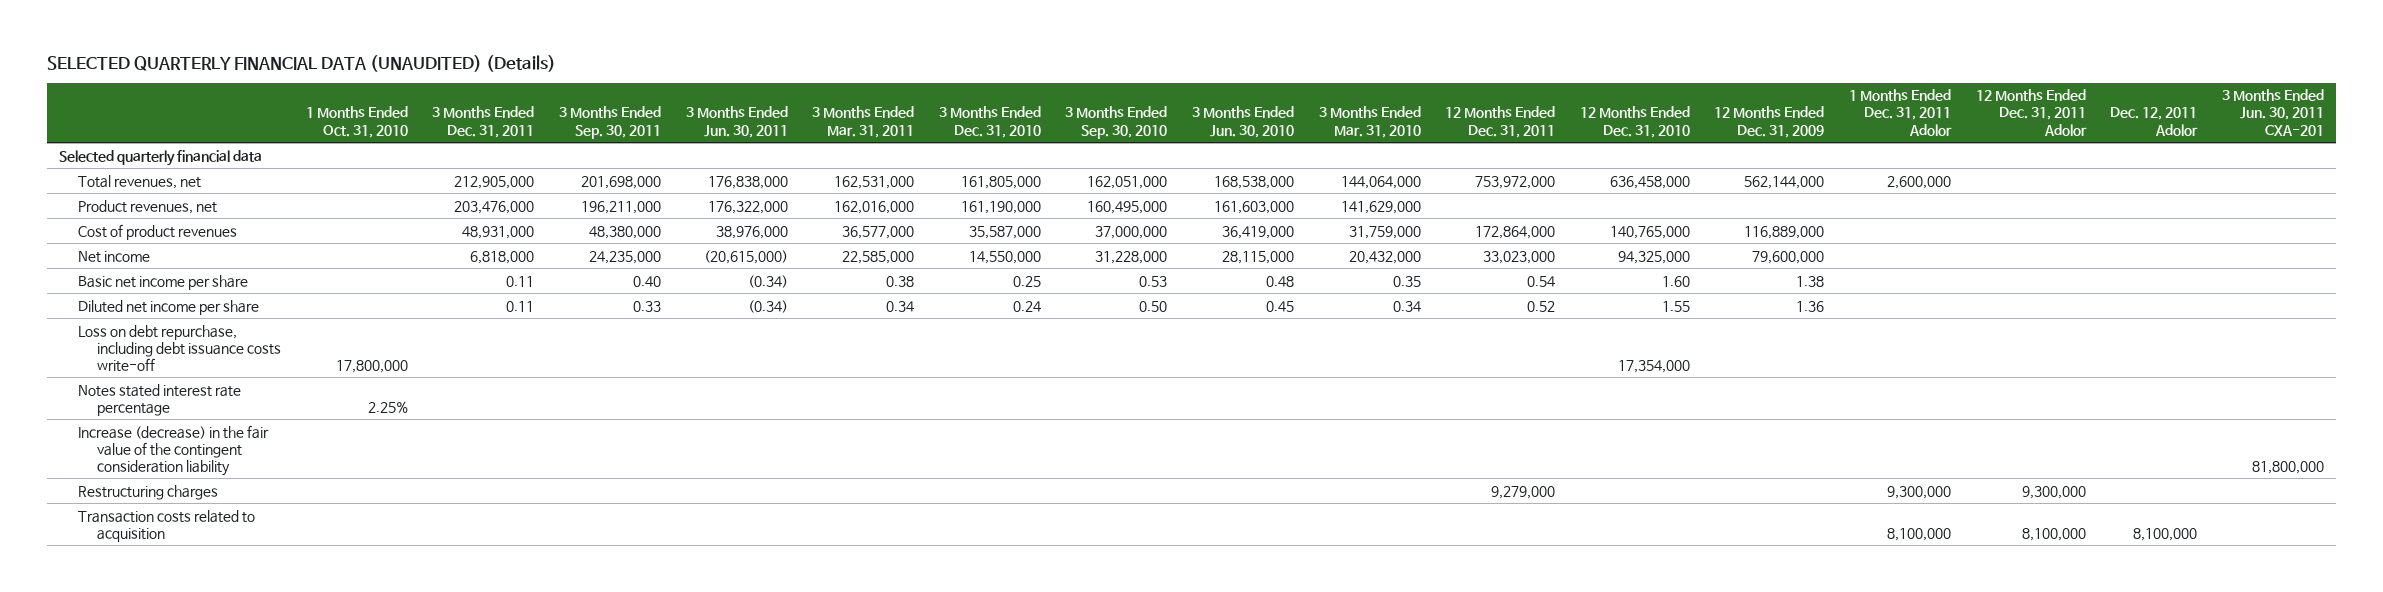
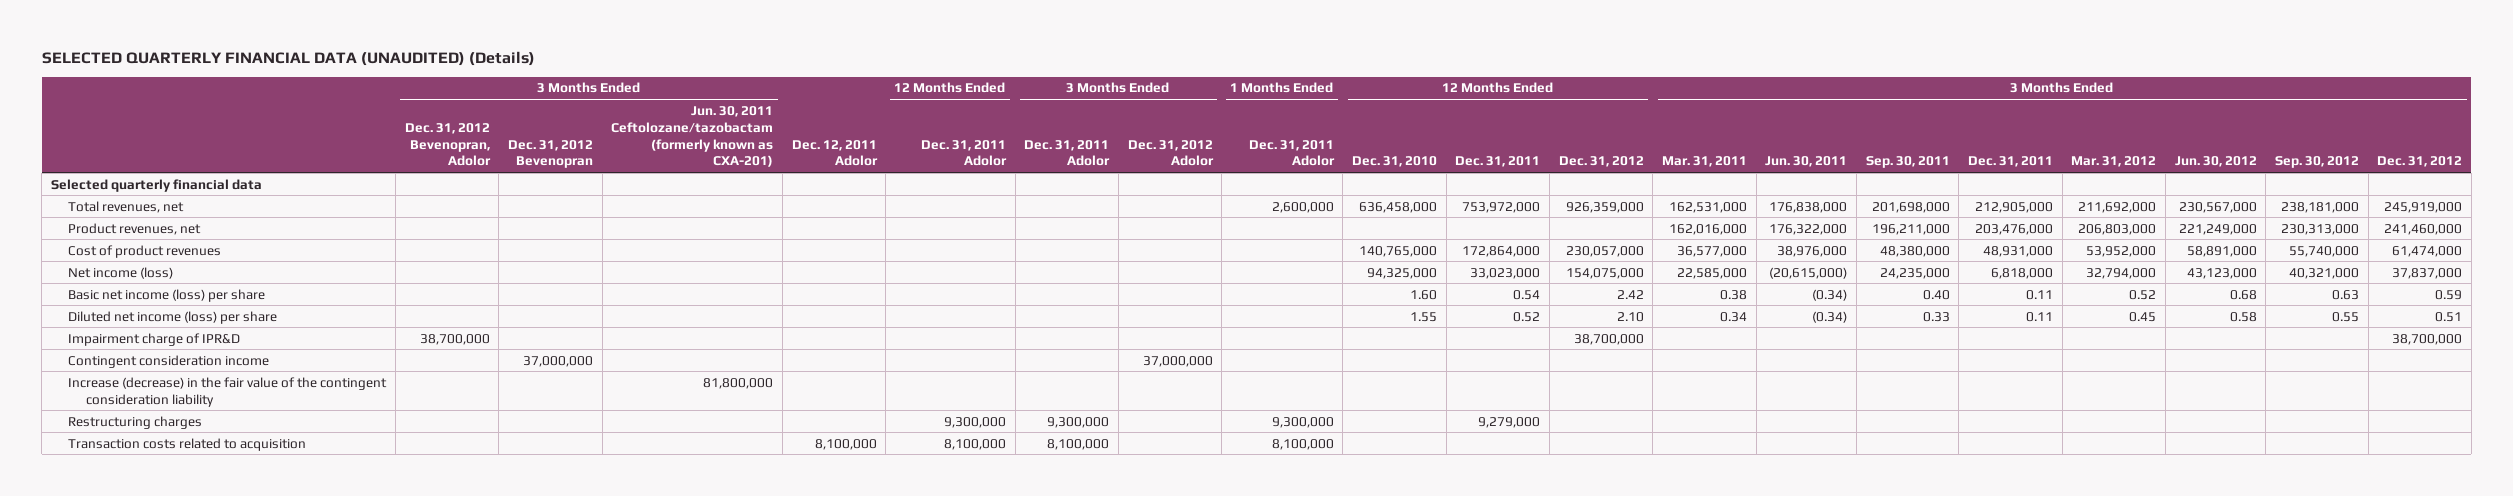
- | 1 Months Ended Oct. 31, 2010 | 3 Months Ended Dec. 31, 2011 | 3 Months Ended Sep. 30, 2011 | 3 Months Ended Jun. 30, 2011 | 3 Months Ended Mar. 31, 2011 | 3 Months Ended Dec. 31, 2010 | 3 Months Ended Sep. 30, 2010 | 3 Months Ended Jun. 30, 2010 | 3 Months Ended Mar. 31, 2010 | 12 Months Ended Dec. 31, 2011 | 12 Months Ended Dec. 31, 2010 | 12 Months Ended Dec. 31, 2009 | 1 Months Ended Dec. 31, 2011 Adolor | 12 Months Ended Dec. 31, 2011 Adolor | Dec. 12, 2011 Adolor | 3 Months Ended Jun. 30, 2011 CXA-201
+ | 3 Months Ended Dec. 31, 2012 Bevenopran, Adolor | 3 Months Ended Dec. 31, 2012 Bevenopran | 3 Months Ended Jun. 30, 2011 Ceftolozane/tazobactam (formerly known as CXA-201) | Dec. 12, 2011 Adolor | 12 Months Ended Dec. 31, 2011 Adolor | 3 Months Ended Dec. 31, 2011 Adolor | 3 Months Ended Dec. 31, 2012 Adolor | 1 Months Ended Dec. 31, 2011 Adolor | 12 Months Ended Dec. 31, 2010 | 12 Months Ended Dec. 31, 2011 | 12 Months Ended Dec. 31, 2012 | 3 Months Ended Mar. 31, 2011 | 3 Months Ended Jun. 30, 2011 | 3 Months Ended Sep. 30, 2011 | 3 Months Ended Dec. 31, 2011 | 3 Months Ended Mar. 31, 2012 | 3 Months Ended Jun. 30, 2012 | 3 Months Ended Sep. 30, 2012 | 3 Months Ended Dec. 31, 2012
- Net income | | 6,818,000 | 24,235,000 | (20,615,000) | 22,585,000 | 14,550,000 | 31,228,000 | 28,115,000 | 20,432,000 | 33,023,000 | 94,325,000 | 79,600,000 | | | |
- Basic net income per share | | 0.11 | 0.40 | (0.34) | 0.38 | 0.25 | 0.53 | 0.48 | 0.35 | 0.54 | 1.60 | 1.38 | | | |
- Diluted net income per share | | 0.11 | 0.33 | (0.34) | 0.34 | 0.24 | 0.50 | 0.45 | 0.34 | 0.52 | 1.55 | 1.36 | | | |
- Loss on debt repurchase, including debt issuance costs write-off | 17,800,000 | | | | | | | | | | 17,354,000 | | | | |
- Notes stated interest rate percentage | 2.25% | | | | | | | | | | | | | | |
+ Net income (loss) | | | | | | | | | 94,325,000 | 33,023,000 | 154,075,000 | 22,585,000 | (20,615,000) | 24,235,000 | 6,818,000 | 32,794,000 | 43,123,000 | 40,321,000 | 37,837,000
+ Basic net income (loss) per share | | | | | | | | | 1.60 | 0.54 | 2.42 | 0.38 | (0.34) | 0.40 | 0.11 | 0.52 | 0.68 | 0.63 | 0.59
+ Diluted net income (loss) per share | | | | | | | | | 1.55 | 0.52 | 2.10 | 0.34 | (0.34) | 0.33 | 0.11 | 0.45 | 0.58 | 0.55 | 0.51
+ Impairment charge of IPR&D | 38,700,000 | | | | | | | | | | 38,700,000 | | | | | | | | 38,700,000
+ Contingent consideration income | | 37,000,000 | | | | | 37,000,000 | | | | | | | | | | | |

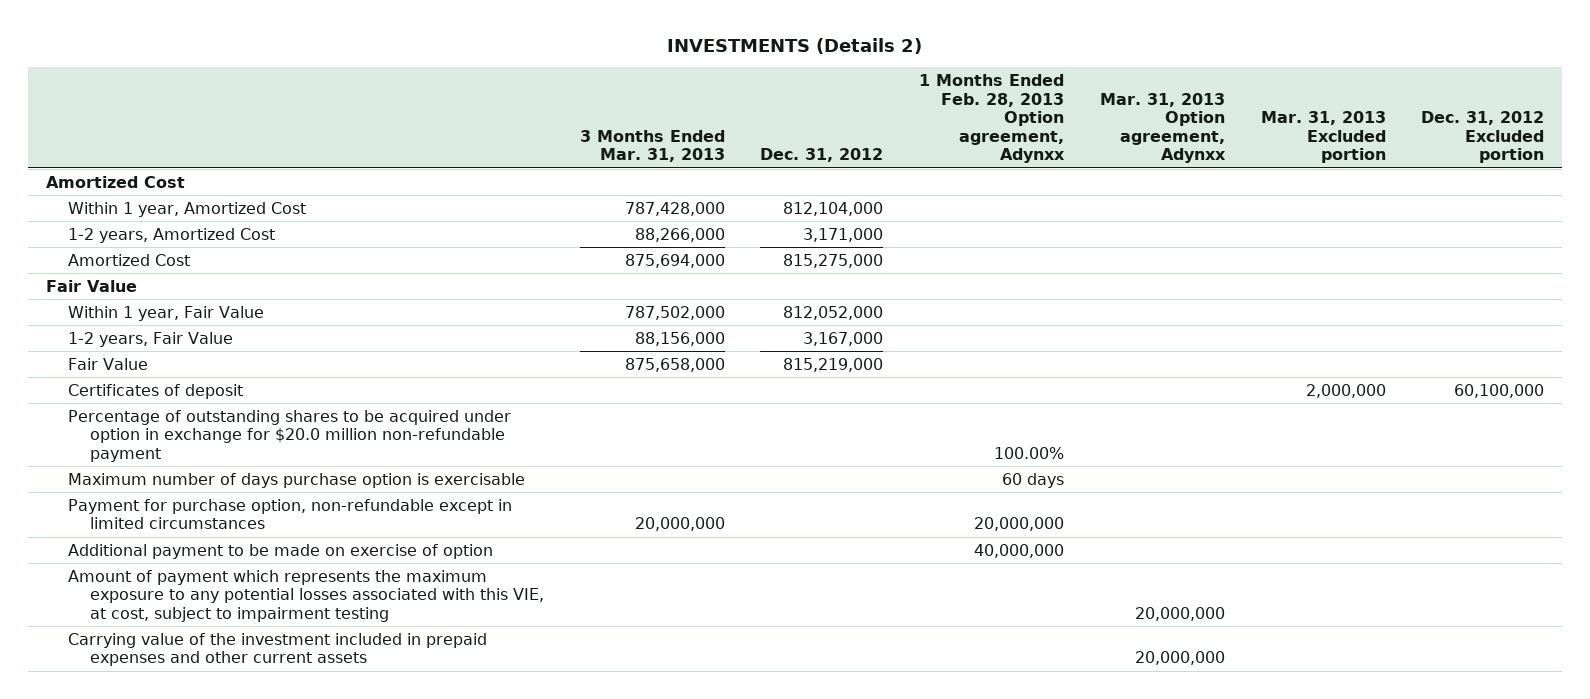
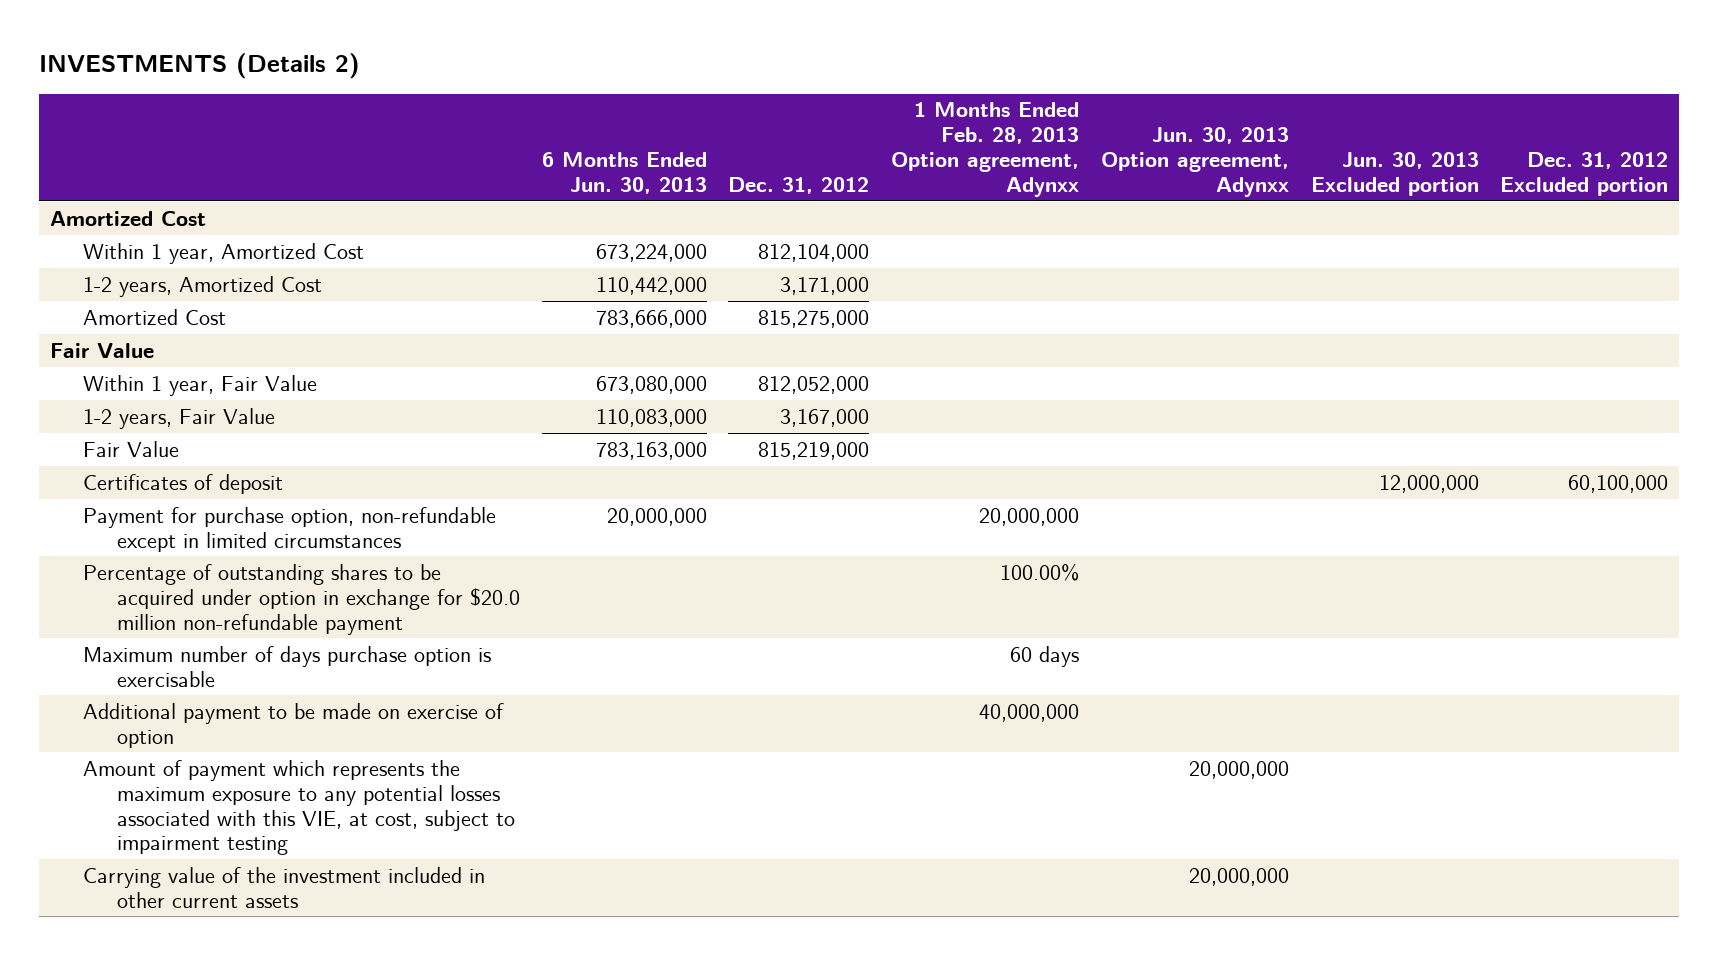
- | 3 Months Ended Mar. 31, 2013 | Dec. 31, 2012 | 1 Months Ended Feb. 28, 2013 Option agreement, Adynxx | Mar. 31, 2013 Option agreement, Adynxx | Mar. 31, 2013 Excluded portion | Dec. 31, 2012 Excluded portion
+ | 6 Months Ended Jun. 30, 2013 | Dec. 31, 2012 | 1 Months Ended Feb. 28, 2013 Option agreement, Adynxx | Jun. 30, 2013 Option agreement, Adynxx | Jun. 30, 2013 Excluded portion | Dec. 31, 2012 Excluded portion
moved up: Payment for purchase option, non-refundable except in limited circumstances | 20,000,000 | | 20,000,000 | | |
- Carrying value of the investment included in prepaid expenses and other current assets | | | | 20,000,000 | |
+ Carrying value of the investment included in other current assets | | | | 20,000,000 | |

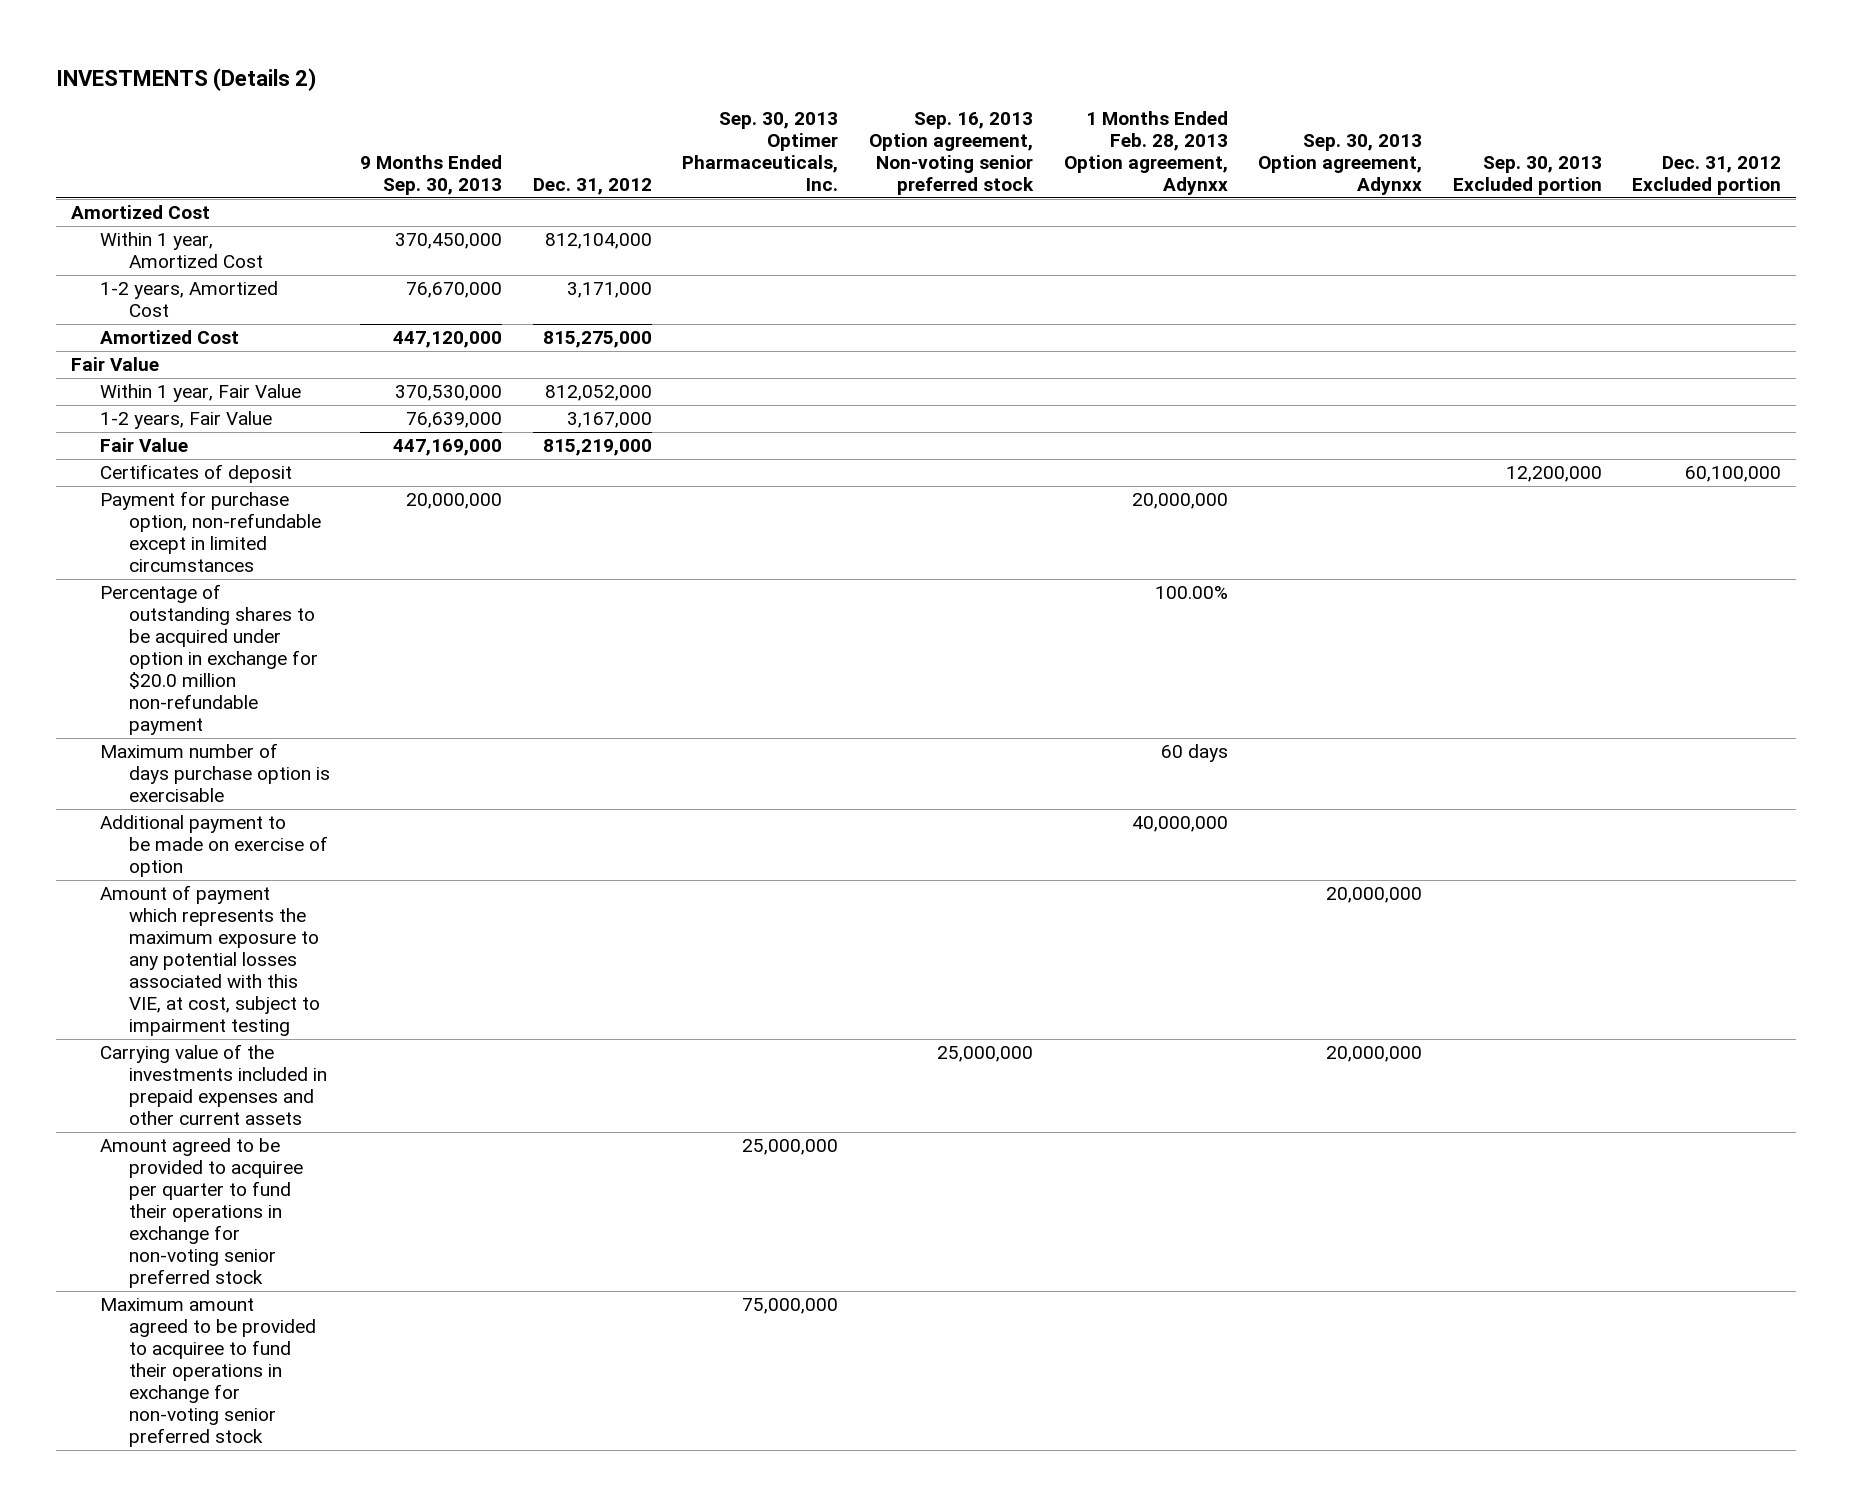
- | 6 Months Ended Jun. 30, 2013 | Dec. 31, 2012 | 1 Months Ended Feb. 28, 2013 Option agreement, Adynxx | Jun. 30, 2013 Option agreement, Adynxx | Jun. 30, 2013 Excluded portion | Dec. 31, 2012 Excluded portion
+ | 9 Months Ended Sep. 30, 2013 | Dec. 31, 2012 | Sep. 30, 2013 Optimer Pharmaceuticals, Inc. | Sep. 16, 2013 Option agreement, Non-voting senior preferred stock | 1 Months Ended Feb. 28, 2013 Option agreement, Adynxx | Sep. 30, 2013 Option agreement, Adynxx | Sep. 30, 2013 Excluded portion | Dec. 31, 2012 Excluded portion
- Carrying value of the investment included in other current assets | | | | 20,000,000 | |
+ Carrying value of the investments included in prepaid expenses and other current assets | | | | 25,000,000 | | 20,000,000 | |
+ Amount agreed to be provided to acquiree per quarter to fund their operations in exchange for non-voting senior preferred stock | | | 25,000,000 | | | | |
+ Maximum amount agreed to be provided to acquiree to fund their operations in exchange for non-voting senior preferred stock | | | 75,000,000 | | | | |

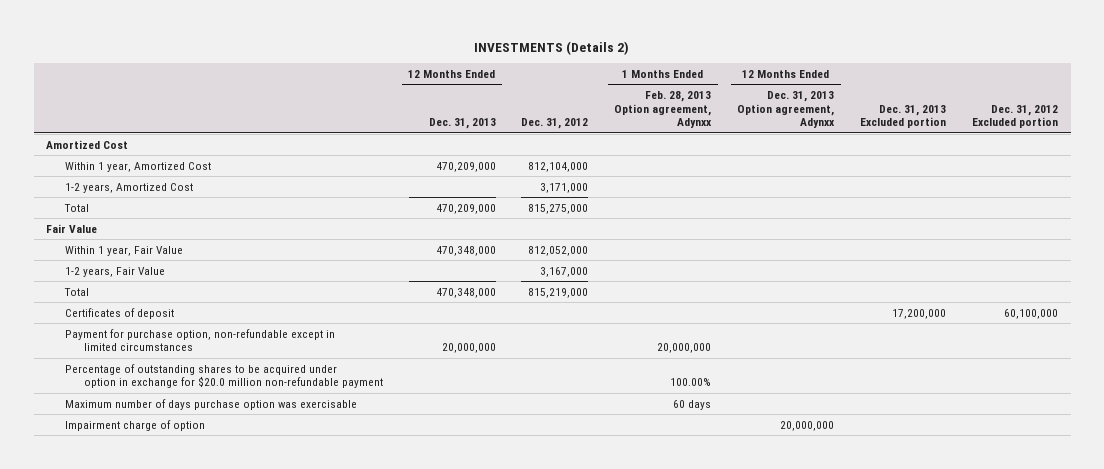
- | 9 Months Ended Sep. 30, 2013 | Dec. 31, 2012 | Sep. 30, 2013 Optimer Pharmaceuticals, Inc. | Sep. 16, 2013 Option agreement, Non-voting senior preferred stock | 1 Months Ended Feb. 28, 2013 Option agreement, Adynxx | Sep. 30, 2013 Option agreement, Adynxx | Sep. 30, 2013 Excluded portion | Dec. 31, 2012 Excluded portion
+ | 12 Months Ended Dec. 31, 2013 | Dec. 31, 2012 | 1 Months Ended Feb. 28, 2013 Option agreement, Adynxx | 12 Months Ended Dec. 31, 2013 Option agreement, Adynxx | Dec. 31, 2013 Excluded portion | Dec. 31, 2012 Excluded portion
- Amortized Cost | 447,120,000 | 815,275,000 | | | | | |
+ Total | 470,209,000 | 815,275,000 | | | |
- Fair Value | 447,169,000 | 815,219,000 | | | | | |
+ Total | 470,348,000 | 815,219,000 | | | |
- Maximum number of days purchase option is exercisable | | | | | 60 days | | |
- Additional payment to be made on exercise of option | | | | | 40,000,000 | | |
- Amount of payment which represents the maximum exposure to any potential losses associated with this VIE, at cost, subject to impairment testing | | | | | | 20,000,000 | |
- Carrying value of the investments included in prepaid expenses and other current assets | | | | 25,000,000 | | 20,000,000 | |
- Amount agreed to be provided to acquiree per quarter to fund their operations in exchange for non-voting senior preferred stock | | | 25,000,000 | | | | |
- Maximum amount agreed to be provided to acquiree to fund their operations in exchange for non-voting senior preferred stock | | | 75,000,000 | | | | |
+ Maximum number of days purchase option was exercisable | | | 60 days | | |
+ Impairment charge of option | | | | 20,000,000 | |

